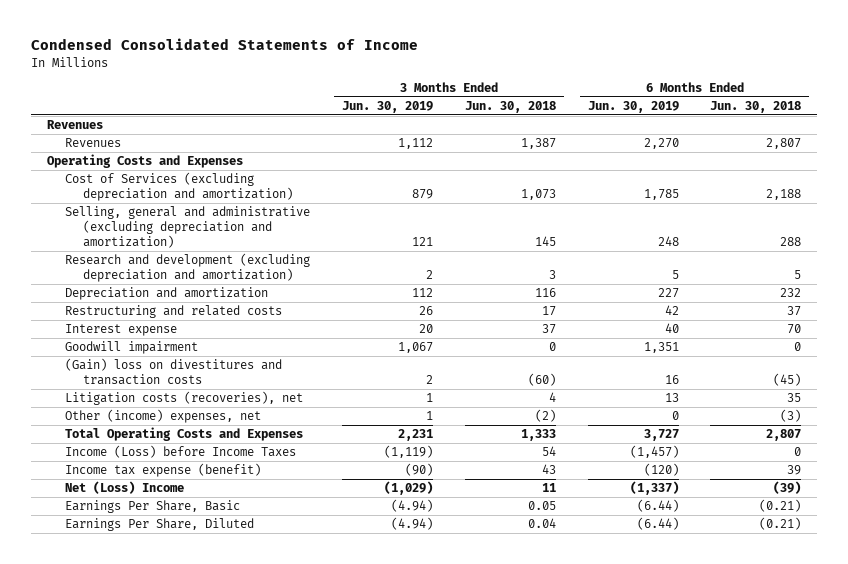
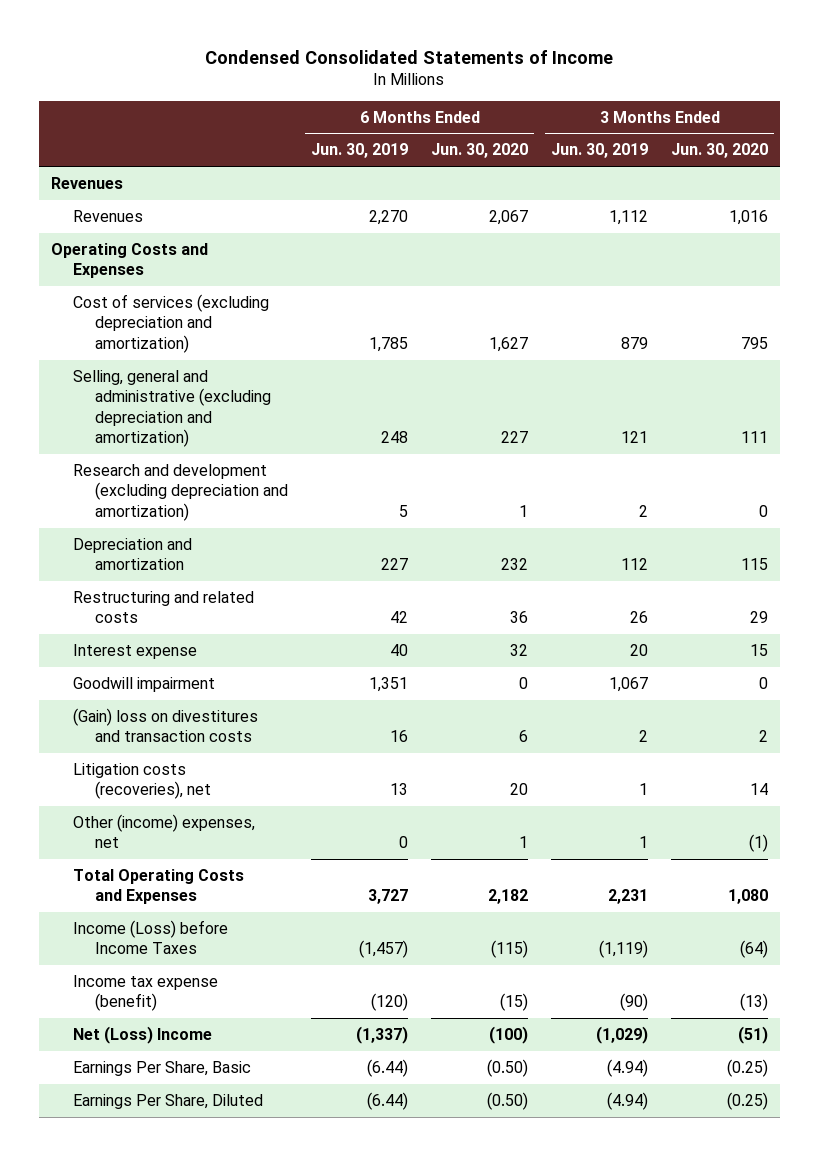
- | 3 Months Ended Jun. 30, 2019 | 3 Months Ended Jun. 30, 2018 | 6 Months Ended Jun. 30, 2019 | 6 Months Ended Jun. 30, 2018
+ | 6 Months Ended Jun. 30, 2019 | 6 Months Ended Jun. 30, 2020 | 3 Months Ended Jun. 30, 2019 | 3 Months Ended Jun. 30, 2020
- Cost of Services (excluding depreciation and amortization) | 879 | 1,073 | 1,785 | 2,188
+ Cost of services (excluding depreciation and amortization) | 1,785 | 1,627 | 879 | 795

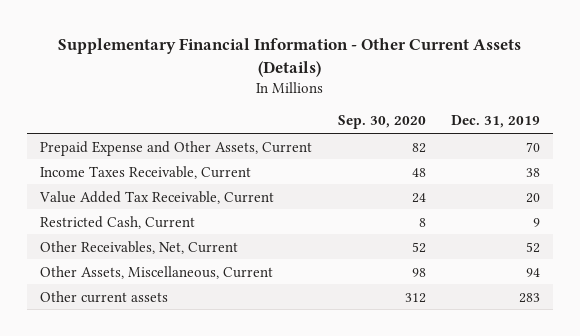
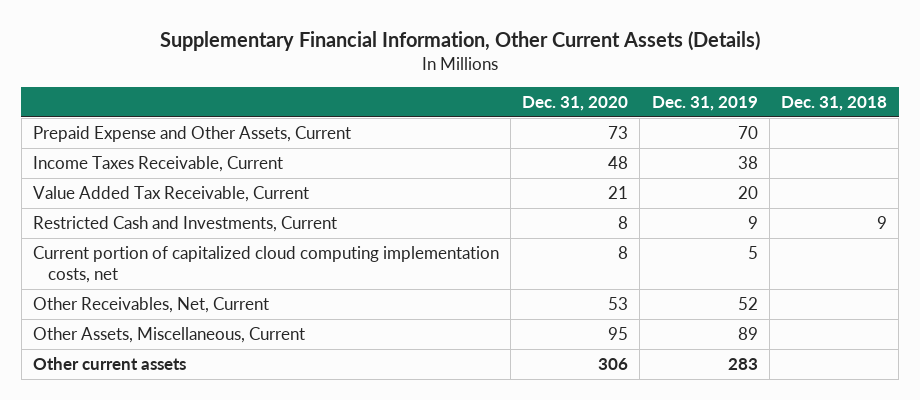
- Supplementary Financial Information - Other Current Assets (Details)
+ Supplementary Financial Information, Other Current Assets (Details)
- | Sep. 30, 2020 | Dec. 31, 2019
+ | Dec. 31, 2020 | Dec. 31, 2019 | Dec. 31, 2018
- Restricted Cash, Current | 8 | 9
+ Restricted Cash and Investments, Current | 8 | 9 | 9
+ Current portion of capitalized cloud computing implementation costs, net | 8 | 5 |
- Other Assets, Miscellaneous, Current | 98 | 94
+ Other Assets, Miscellaneous, Current | 95 | 89 |

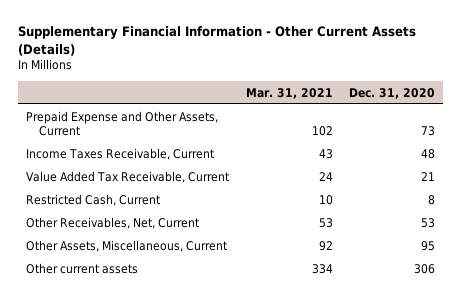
- Supplementary Financial Information, Other Current Assets (Details)
+ Supplementary Financial Information - Other Current Assets (Details)
- | Dec. 31, 2020 | Dec. 31, 2019 | Dec. 31, 2018
+ | Mar. 31, 2021 | Dec. 31, 2020
- Restricted Cash and Investments, Current | 8 | 9 | 9
- Current portion of capitalized cloud computing implementation costs, net | 8 | 5 |
+ Restricted Cash, Current | 10 | 8

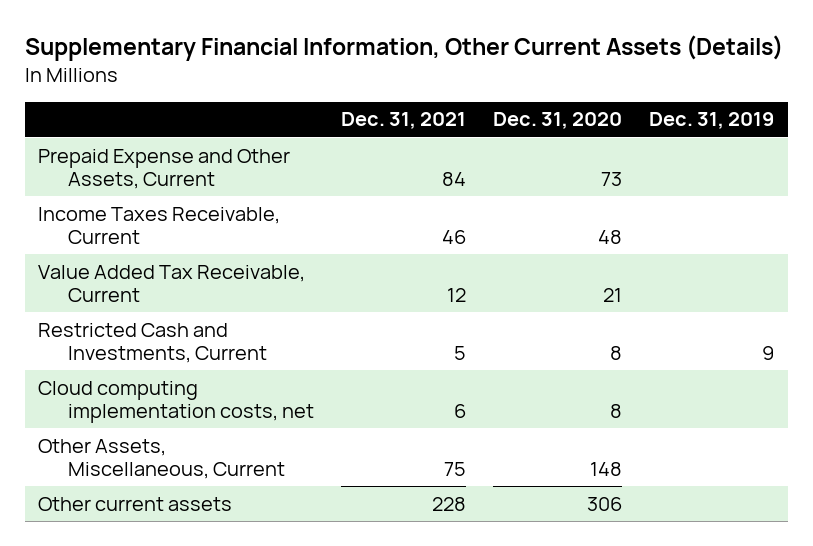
- Supplementary Financial Information - Other Current Assets (Details)
+ Supplementary Financial Information, Other Current Assets (Details)
- | Mar. 31, 2021 | Dec. 31, 2020
+ | Dec. 31, 2021 | Dec. 31, 2020 | Dec. 31, 2019
- Restricted Cash, Current | 10 | 8
- Other Receivables, Net, Current | 53 | 53
- Other Assets, Miscellaneous, Current | 92 | 95
+ Restricted Cash and Investments, Current | 5 | 8 | 9
+ Cloud computing implementation costs, net | 6 | 8 |
+ Other Assets, Miscellaneous, Current | 75 | 148 |

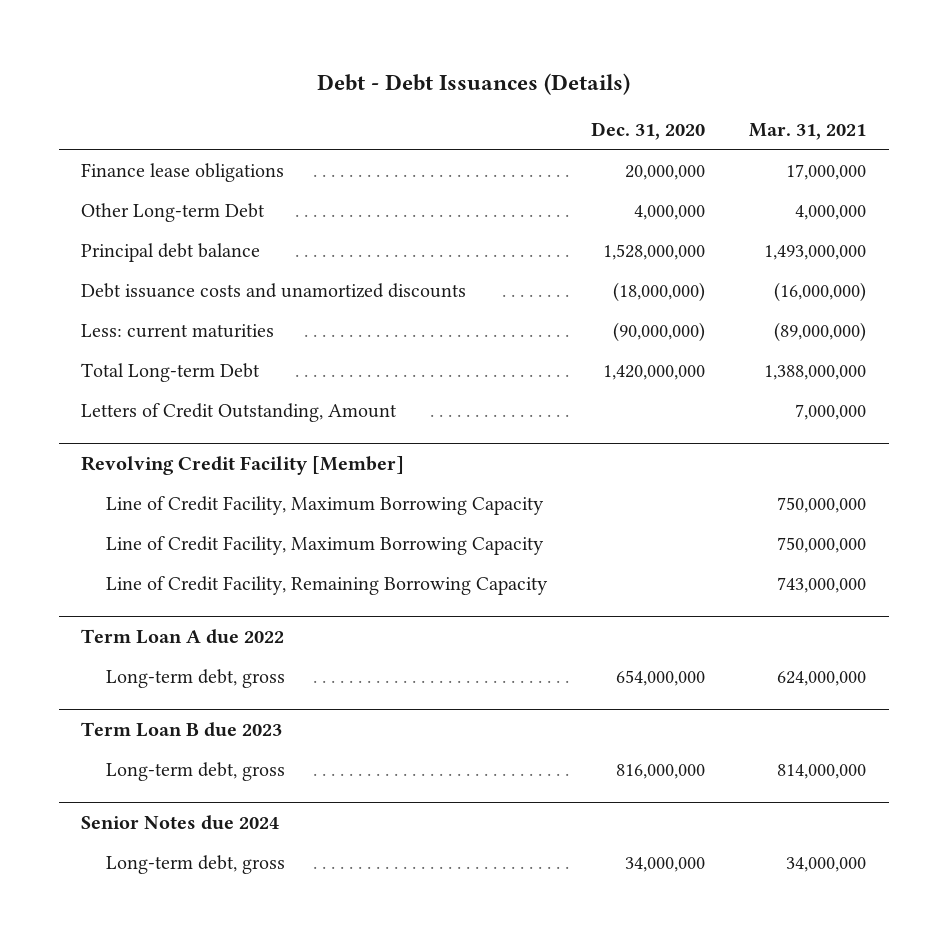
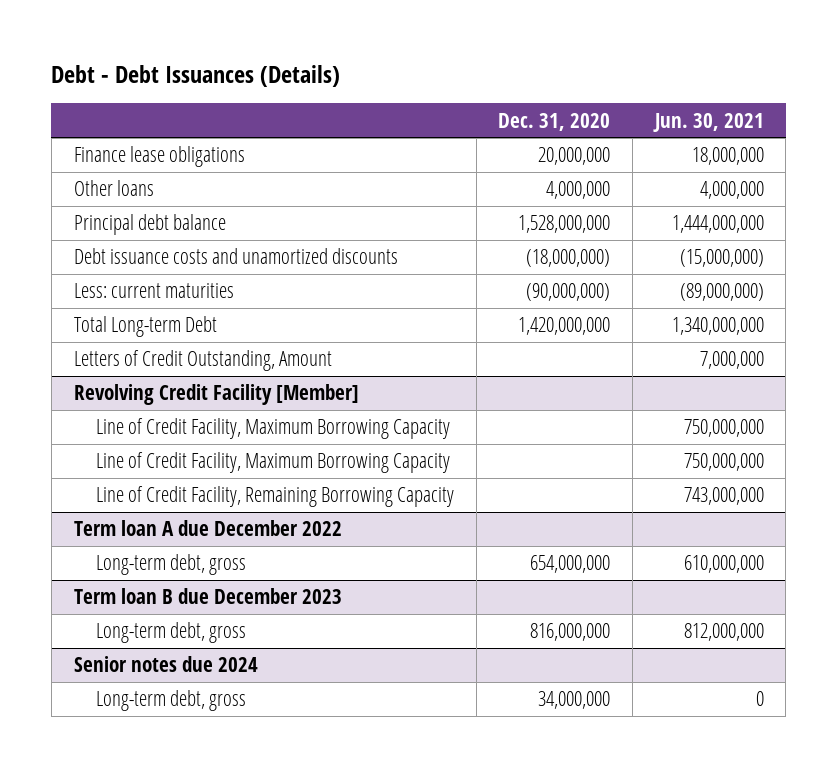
- | Dec. 31, 2020 | Mar. 31, 2021
+ | Dec. 31, 2020 | Jun. 30, 2021
- Other Long-term Debt | 4,000,000 | 4,000,000
+ Other loans | 4,000,000 | 4,000,000
- Term Loan A due 2022
+ Term loan A due December 2022
- Term Loan B due 2023
+ Term loan B due December 2023
- Senior Notes due 2024
+ Senior notes due 2024

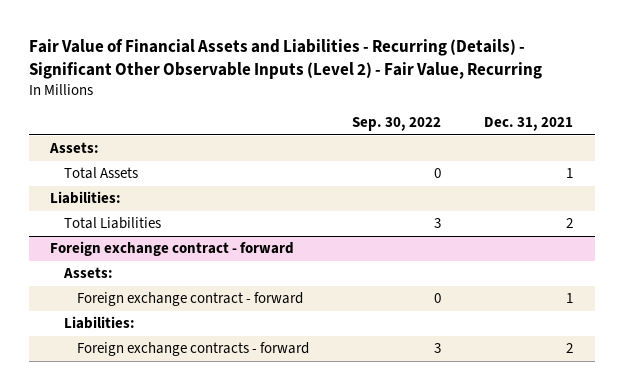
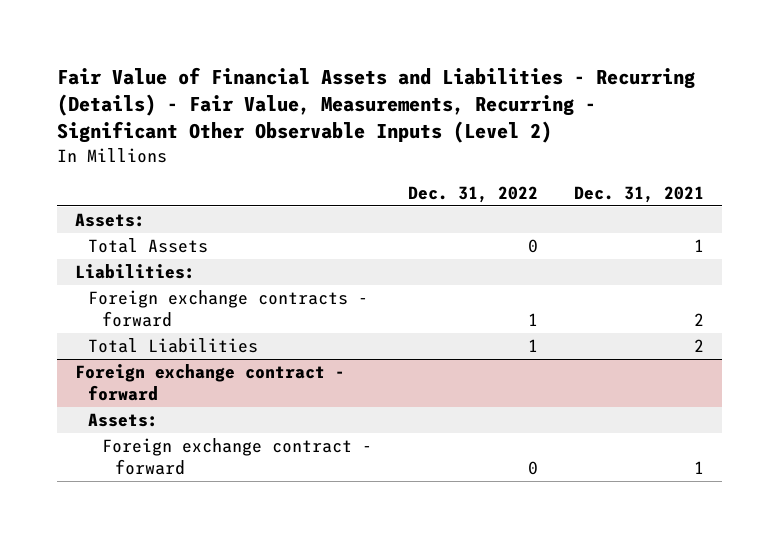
- Fair Value of Financial Assets and Liabilities - Recurring (Details) - Significant Other Observable Inputs (Level 2) - Fair Value, Recurring
+ Fair Value of Financial Assets and Liabilities - Recurring (Details) - Fair Value, Measurements, Recurring - Significant Other Observable Inputs (Level 2)
- | Sep. 30, 2022 | Dec. 31, 2021
+ | Dec. 31, 2022 | Dec. 31, 2021
+ Foreign exchange contracts - forward | 1 | 2
@ Foreign exchange contract - forward
- Liabilities:
- Foreign exchange contracts - forward | 3 | 2

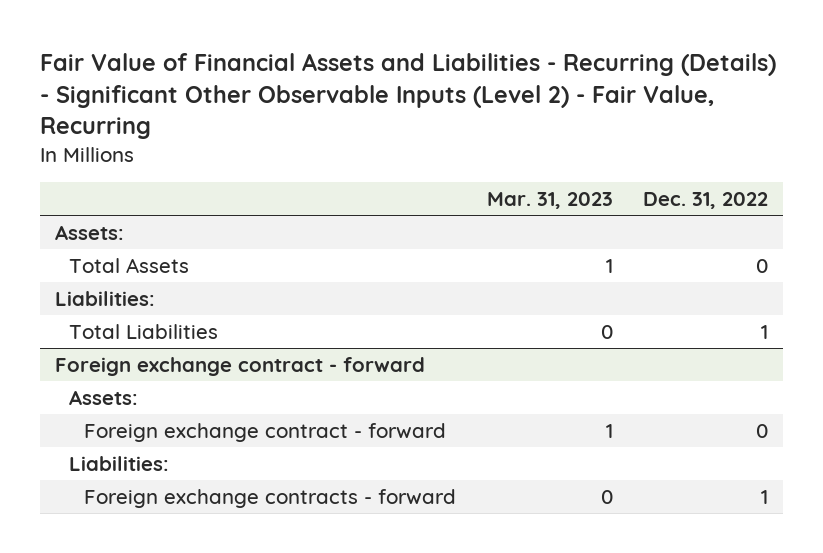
- Fair Value of Financial Assets and Liabilities - Recurring (Details) - Fair Value, Measurements, Recurring - Significant Other Observable Inputs (Level 2)
+ Fair Value of Financial Assets and Liabilities - Recurring (Details) - Significant Other Observable Inputs (Level 2) - Fair Value, Recurring
- | Dec. 31, 2022 | Dec. 31, 2021
+ | Mar. 31, 2023 | Dec. 31, 2022
- Foreign exchange contracts - forward | 1 | 2
@ Foreign exchange contract - forward
+ Liabilities:
+ Foreign exchange contracts - forward | 0 | 1

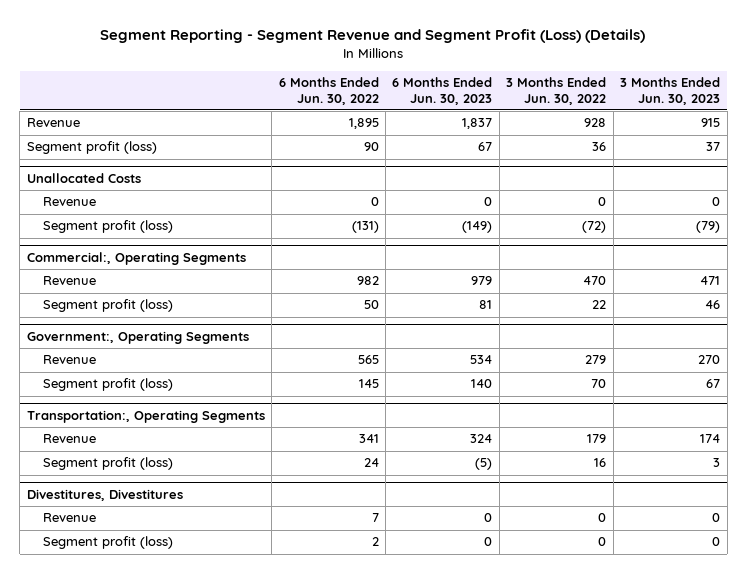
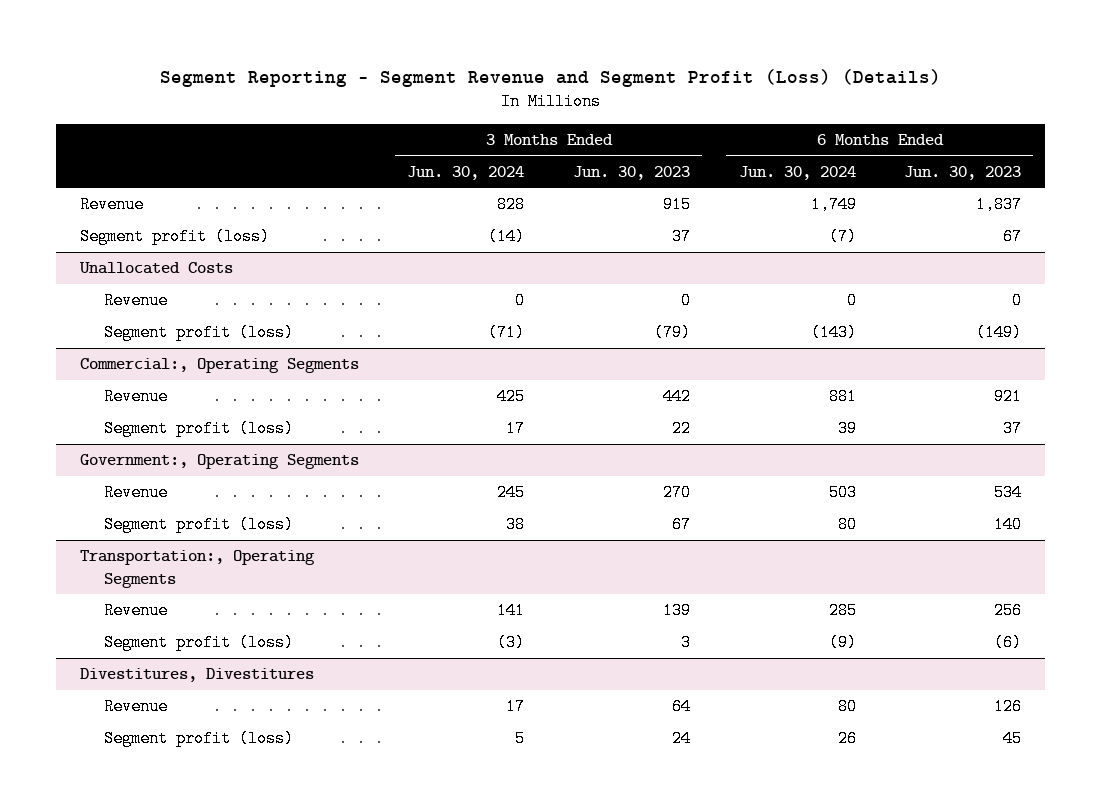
- | 6 Months Ended Jun. 30, 2022 | 6 Months Ended Jun. 30, 2023 | 3 Months Ended Jun. 30, 2022 | 3 Months Ended Jun. 30, 2023
+ | 3 Months Ended Jun. 30, 2024 | 3 Months Ended Jun. 30, 2023 | 6 Months Ended Jun. 30, 2024 | 6 Months Ended Jun. 30, 2023
@ Commercial:, Operating Segments
- Revenue | 982 | 979 | 470 | 471
- Segment profit (loss) | 50 | 81 | 22 | 46
+ Revenue | 425 | 442 | 881 | 921
+ Segment profit (loss) | 17 | 22 | 39 | 37
@ Transportation:, Operating Segments
- Revenue | 341 | 324 | 179 | 174
- Segment profit (loss) | 24 | (5) | 16 | 3
+ Revenue | 141 | 139 | 285 | 256
+ Segment profit (loss) | (3) | 3 | (9) | (6)
@ Divestitures, Divestitures
- Revenue | 7 | 0 | 0 | 0
- Segment profit (loss) | 2 | 0 | 0 | 0
+ Revenue | 17 | 64 | 80 | 126
+ Segment profit (loss) | 5 | 24 | 26 | 45

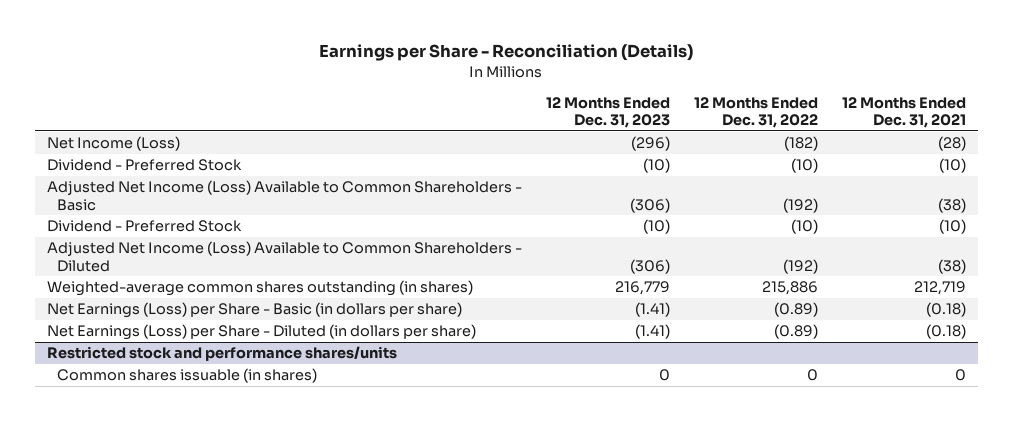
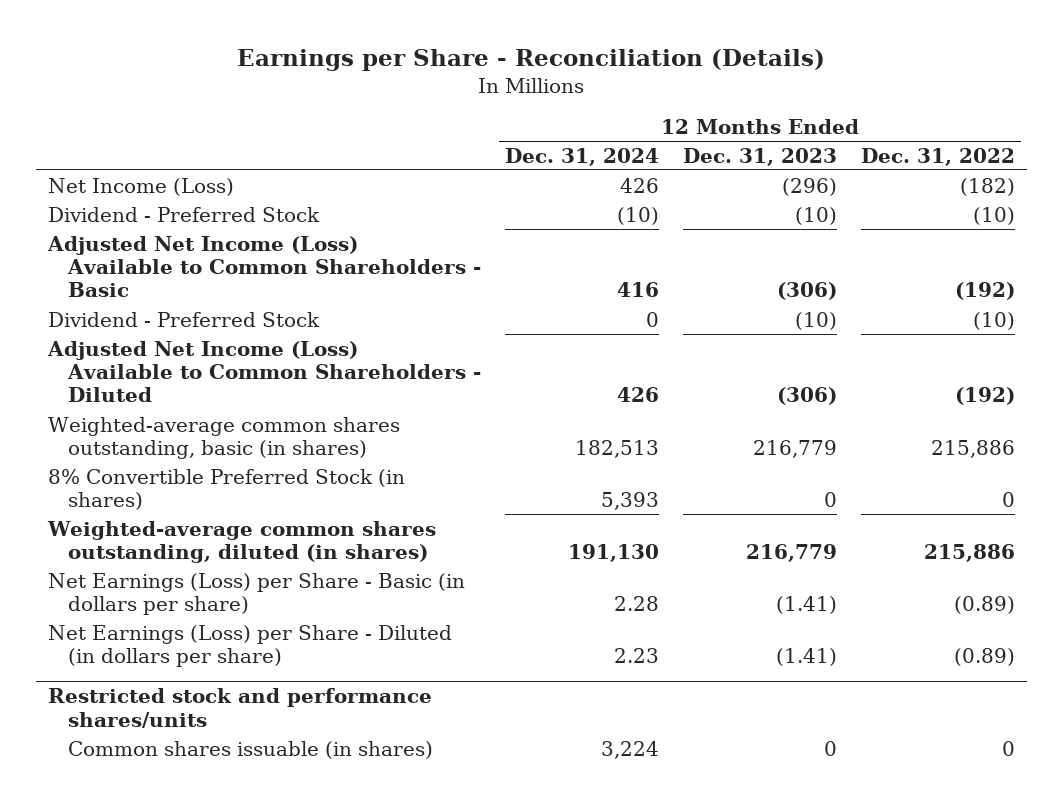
- | 12 Months Ended Dec. 31, 2023 | 12 Months Ended Dec. 31, 2022 | 12 Months Ended Dec. 31, 2021
+ | 12 Months Ended Dec. 31, 2024 | 12 Months Ended Dec. 31, 2023 | 12 Months Ended Dec. 31, 2022
- Weighted-average common shares outstanding (in shares) | 216,779 | 215,886 | 212,719
+ Weighted-average common shares outstanding, basic (in shares) | 182,513 | 216,779 | 215,886
+ 8% Convertible Preferred Stock (in shares) | 5,393 | 0 | 0
+ Weighted-average common shares outstanding, diluted (in shares) | 191,130 | 216,779 | 215,886

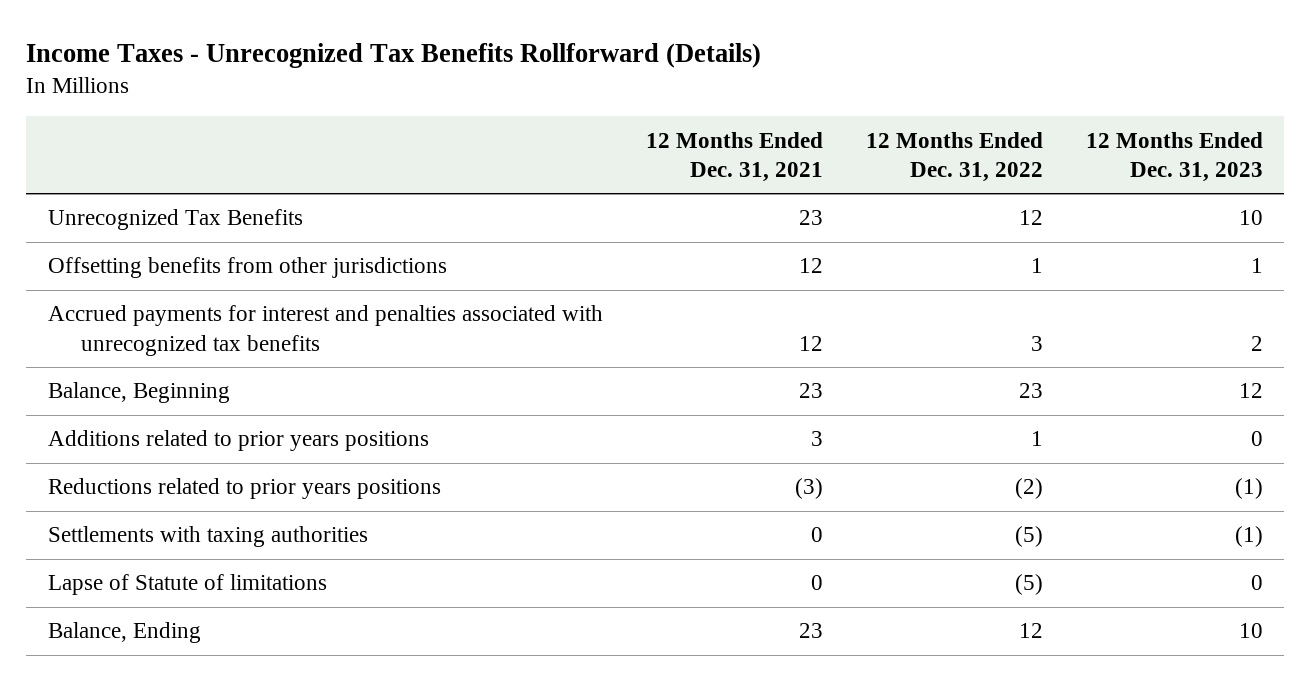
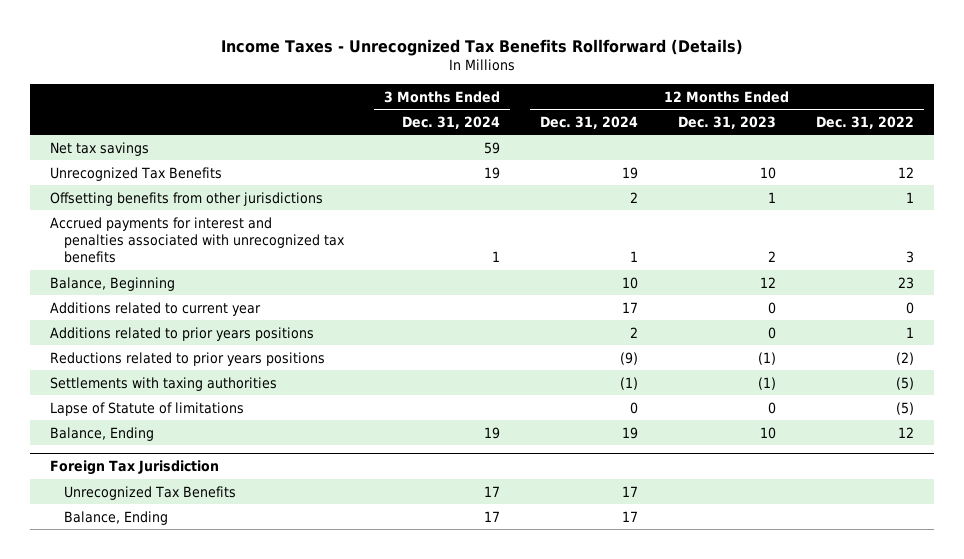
- | 12 Months Ended Dec. 31, 2021 | 12 Months Ended Dec. 31, 2022 | 12 Months Ended Dec. 31, 2023
+ | 3 Months Ended Dec. 31, 2024 | 12 Months Ended Dec. 31, 2024 | 12 Months Ended Dec. 31, 2023 | 12 Months Ended Dec. 31, 2022
+ Net tax savings | 59 | | |
+ Additions related to current year | | 17 | 0 | 0
+ Foreign Tax Jurisdiction
+ Unrecognized Tax Benefits | 17 | 17 | |
+ Balance, Ending | 17 | 17 | |

